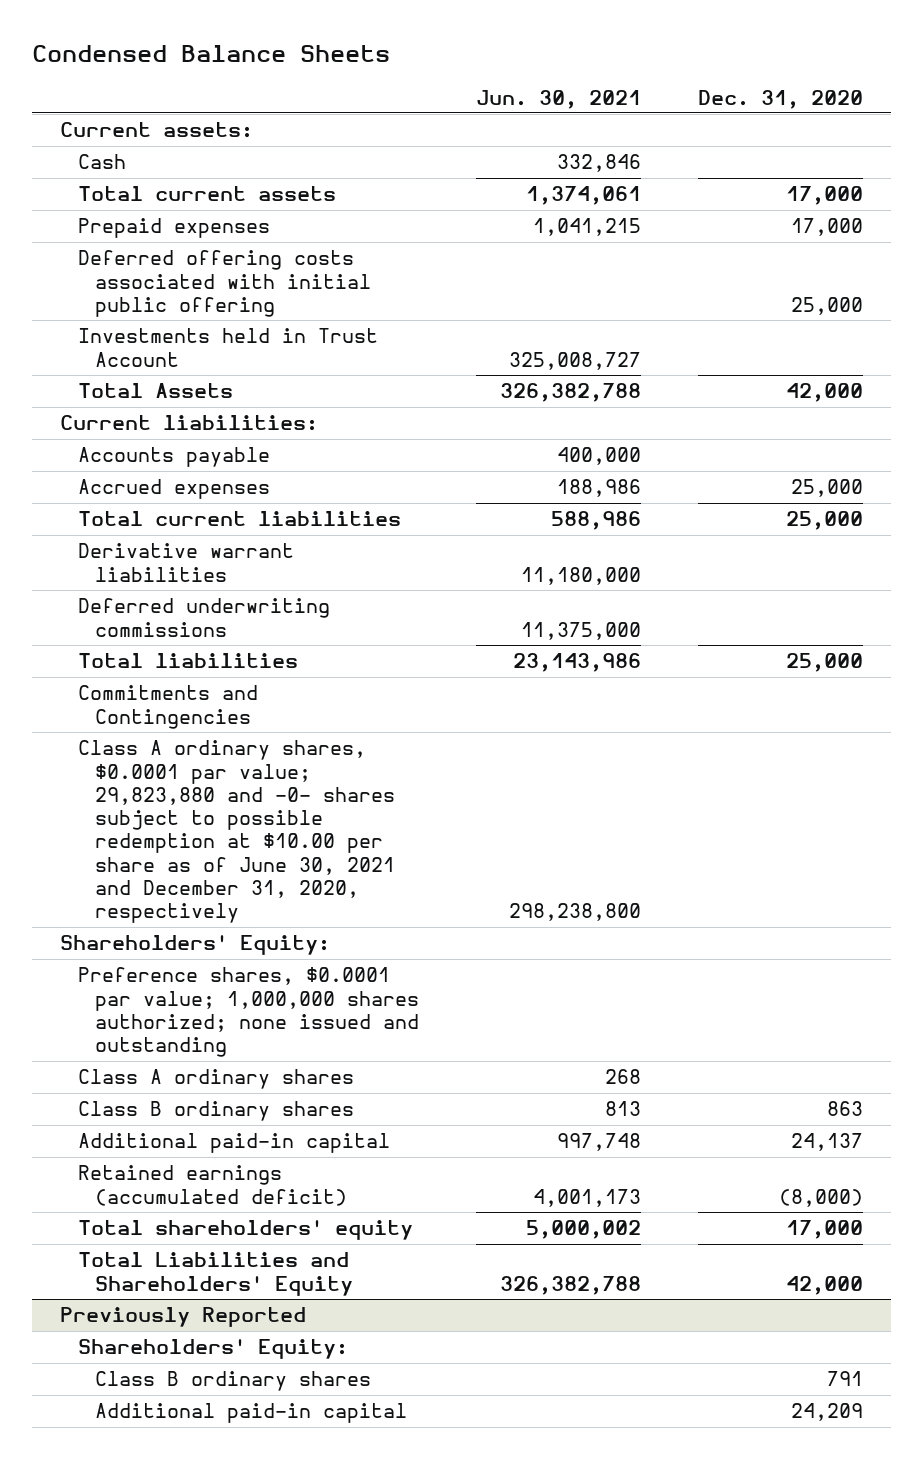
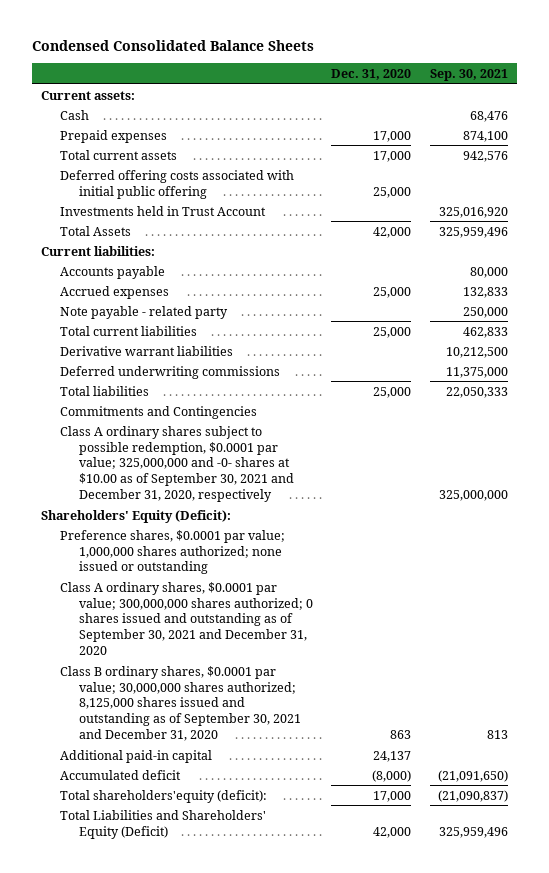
- Condensed Balance Sheets
+ Condensed Consolidated Balance Sheets
- | Jun. 30, 2021 | Dec. 31, 2020
+ | Dec. 31, 2020 | Sep. 30, 2021
moved down: Total current assets | 17,000 | 942,576
+ Note payable - related party | | 250,000
- Class A ordinary shares, $0.0001 par value; 29,823,880 and -0- shares subject to possible redemption at $10.00 per share as of June 30, 2021 and December 31, 2020, respectively | 298,238,800 |
- Shareholders' Equity:
- Preference shares, $0.0001 par value; 1,000,000 shares authorized; none issued and outstanding
- Class A ordinary shares | 268 |
- Class B ordinary shares | 813 | 863
+ Class A ordinary shares subject to possible redemption, $0.0001 par value; 325,000,000 and -0- shares at $10.00 as of September 30, 2021 and December 31, 2020, respectively | | 325,000,000
+ Shareholders' Equity (Deficit):
+ Preference shares, $0.0001 par value; 1,000,000 shares authorized; none issued or outstanding
+ Class A ordinary shares, $0.0001 par value; 300,000,000 shares authorized; 0 shares issued and outstanding as of September 30, 2021 and December 31, 2020
+ Class B ordinary shares, $0.0001 par value; 30,000,000 shares authorized; 8,125,000 shares issued and outstanding as of September 30, 2021 and December 31, 2020 | 863 | 813
- Retained earnings (accumulated deficit) | 4,001,173 | (8,000)
- Total shareholders' equity | 5,000,002 | 17,000
- Total Liabilities and Shareholders' Equity | 326,382,788 | 42,000
- Previously Reported
- Shareholders' Equity:
- Class B ordinary shares | | 791
- Additional paid-in capital | | 24,209
+ Accumulated deficit | (8,000) | (21,091,650)
+ Total shareholders'equity (deficit): | 17,000 | (21,090,837)
+ Total Liabilities and Shareholders' Equity (Deficit) | 42,000 | 325,959,496

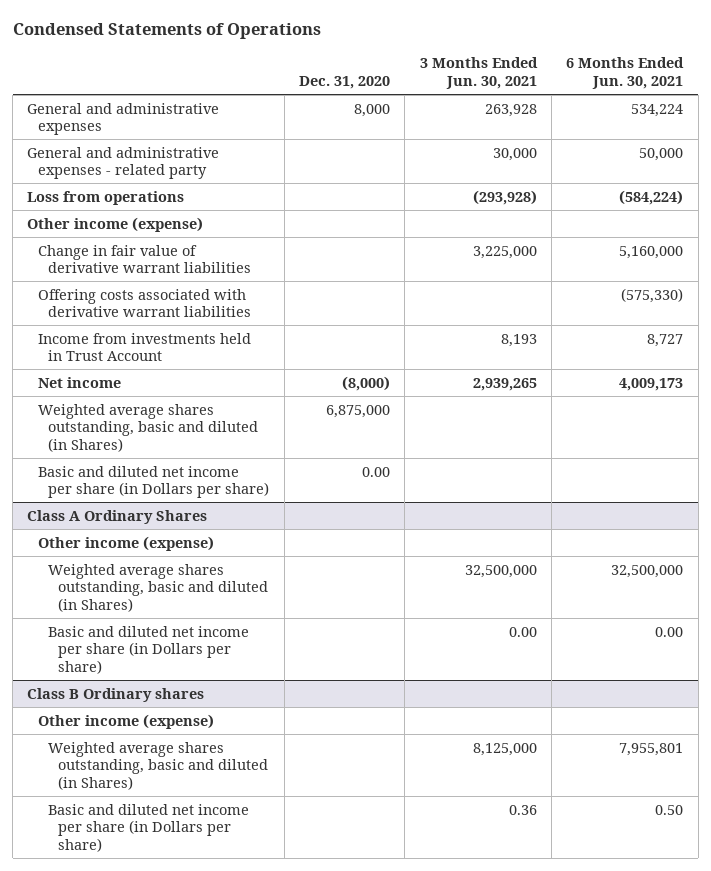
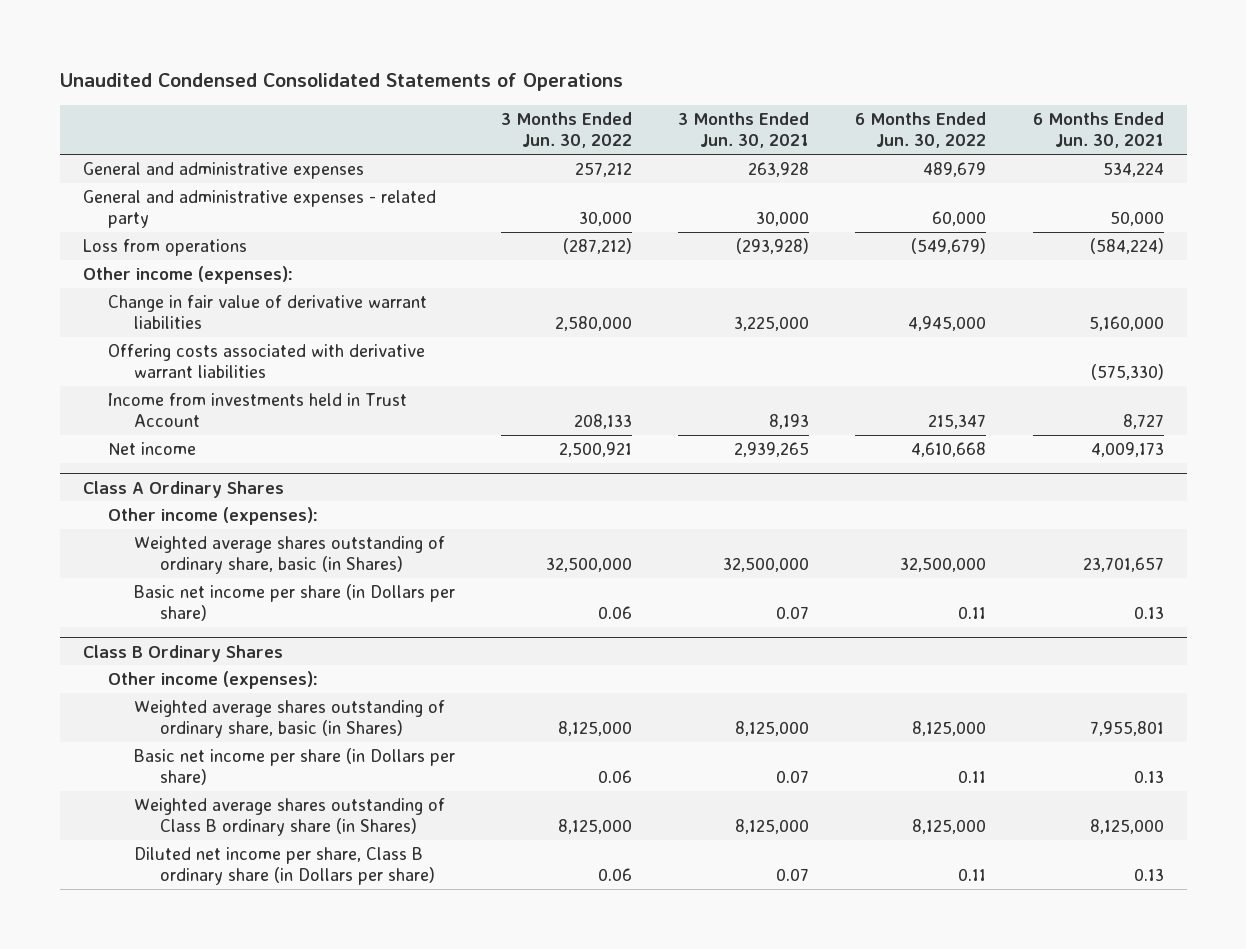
- Condensed Statements of Operations
+ Unaudited Condensed Consolidated Statements of Operations
- | Dec. 31, 2020 | 3 Months Ended Jun. 30, 2021 | 6 Months Ended Jun. 30, 2021
+ | 3 Months Ended Jun. 30, 2022 | 3 Months Ended Jun. 30, 2021 | 6 Months Ended Jun. 30, 2022 | 6 Months Ended Jun. 30, 2021
- Other income (expense)
+ Other income (expenses):
- Weighted average shares outstanding, basic and diluted (in Shares) | 6,875,000 | |
- Basic and diluted net income per share (in Dollars per share) | 0.00 | |
@ Class A Ordinary Shares
- Other income (expense)
- Weighted average shares outstanding, basic and diluted (in Shares) | | 32,500,000 | 32,500,000
- Basic and diluted net income per share (in Dollars per share) | | 0.00 | 0.00
- Class B Ordinary shares
- Other income (expense)
- Weighted average shares outstanding, basic and diluted (in Shares) | | 8,125,000 | 7,955,801
- Basic and diluted net income per share (in Dollars per share) | | 0.36 | 0.50
@ Class A Ordinary Shares
+ Other income (expenses):
+ Weighted average shares outstanding of ordinary share, basic (in Shares) | 32,500,000 | 32,500,000 | 32,500,000 | 23,701,657
+ Basic net income per share (in Dollars per share) | 0.06 | 0.07 | 0.11 | 0.13
+ Class B Ordinary Shares
+ Other income (expenses):
+ Weighted average shares outstanding of ordinary share, basic (in Shares) | 8,125,000 | 8,125,000 | 8,125,000 | 7,955,801
+ Basic net income per share (in Dollars per share) | 0.06 | 0.07 | 0.11 | 0.13
+ Weighted average shares outstanding of Class B ordinary share (in Shares) | 8,125,000 | 8,125,000 | 8,125,000 | 8,125,000
+ Diluted net income per share, Class B ordinary share (in Dollars per share) | 0.06 | 0.07 | 0.11 | 0.13

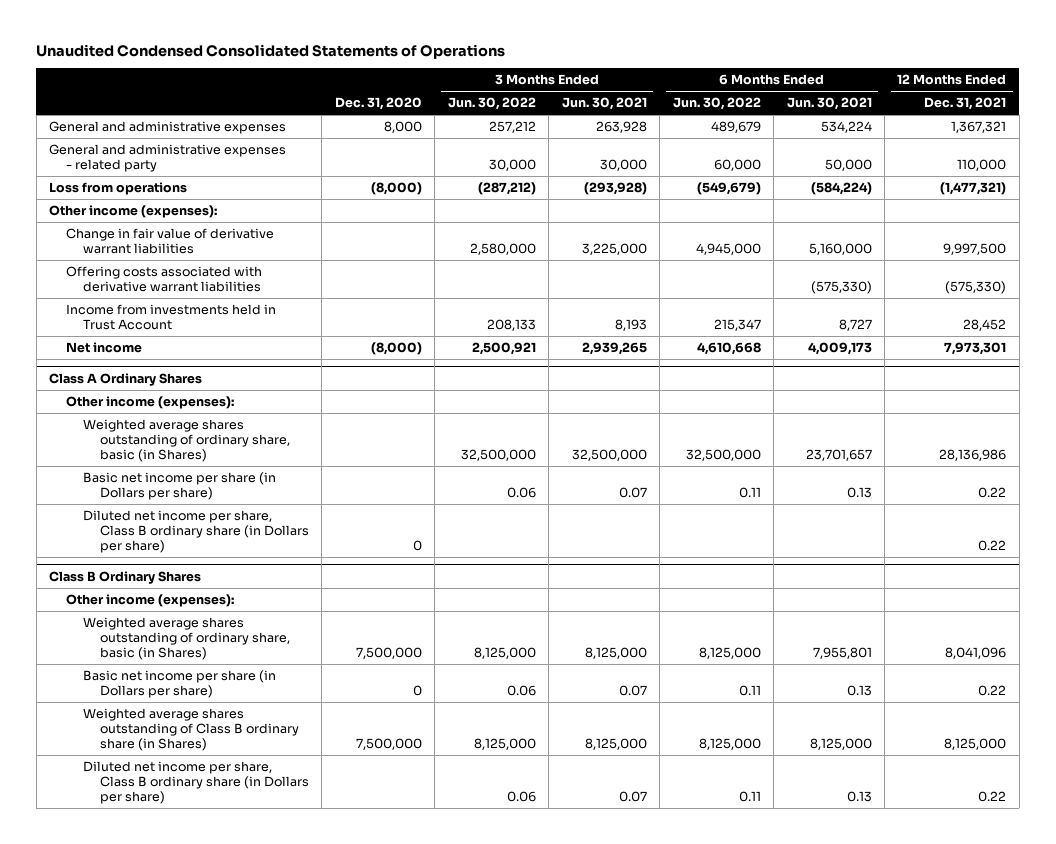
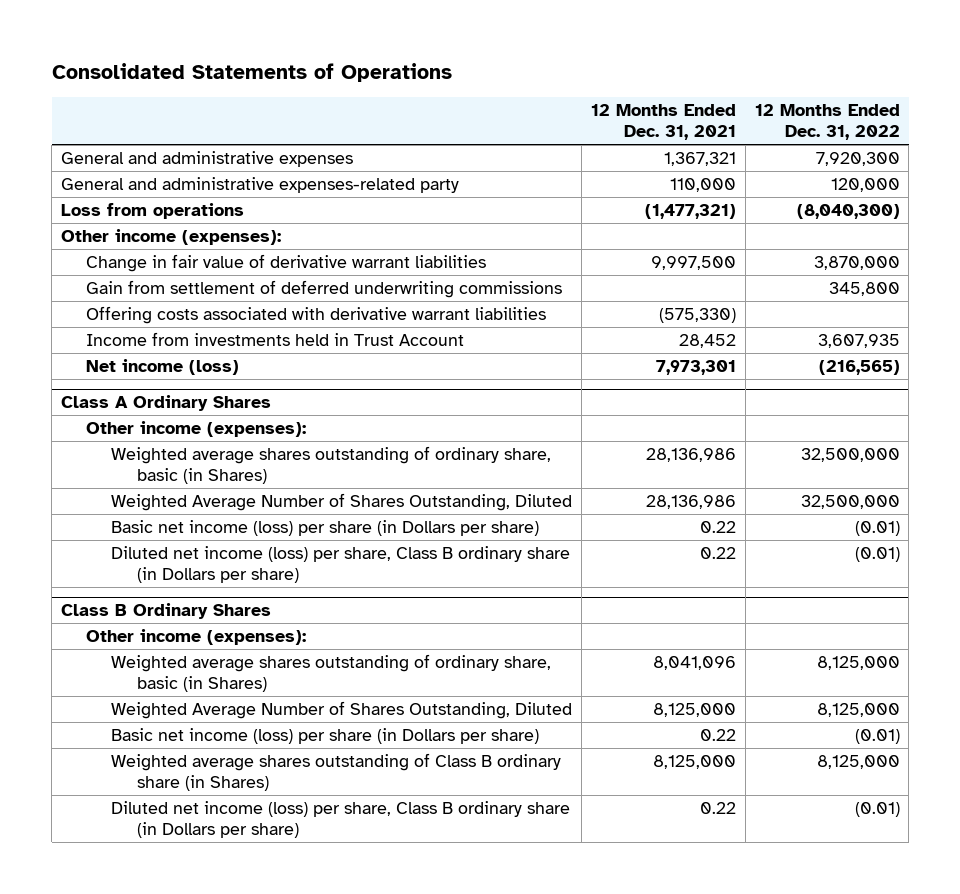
- Unaudited Condensed Consolidated Statements of Operations
+ Consolidated Statements of Operations
- | Dec. 31, 2020 | 3 Months Ended Jun. 30, 2022 | 3 Months Ended Jun. 30, 2021 | 6 Months Ended Jun. 30, 2022 | 6 Months Ended Jun. 30, 2021 | 12 Months Ended Dec. 31, 2021
+ | 12 Months Ended Dec. 31, 2021 | 12 Months Ended Dec. 31, 2022
- General and administrative expenses - related party | | 30,000 | 30,000 | 60,000 | 50,000 | 110,000
+ General and administrative expenses-related party | 110,000 | 120,000
+ Gain from settlement of deferred underwriting commissions | | 345,800
- Net income | (8,000) | 2,500,921 | 2,939,265 | 4,610,668 | 4,009,173 | 7,973,301
+ Net income (loss) | 7,973,301 | (216,565)
@ Class A Ordinary Shares
- Basic net income per share (in Dollars per share) | | 0.06 | 0.07 | 0.11 | 0.13 | 0.22
- Diluted net income per share, Class B ordinary share (in Dollars per share) | 0 | | | | | 0.22
+ Weighted Average Number of Shares Outstanding, Diluted | 28,136,986 | 32,500,000
+ Basic net income (loss) per share (in Dollars per share) | 0.22 | (0.01)
+ Diluted net income (loss) per share, Class B ordinary share (in Dollars per share) | 0.22 | (0.01)
@ Class B Ordinary Shares
- Basic net income per share (in Dollars per share) | 0 | 0.06 | 0.07 | 0.11 | 0.13 | 0.22
+ Weighted Average Number of Shares Outstanding, Diluted | 8,125,000 | 8,125,000
+ Basic net income (loss) per share (in Dollars per share) | 0.22 | (0.01)
- Diluted net income per share, Class B ordinary share (in Dollars per share) | | 0.06 | 0.07 | 0.11 | 0.13 | 0.22
+ Diluted net income (loss) per share, Class B ordinary share (in Dollars per share) | 0.22 | (0.01)

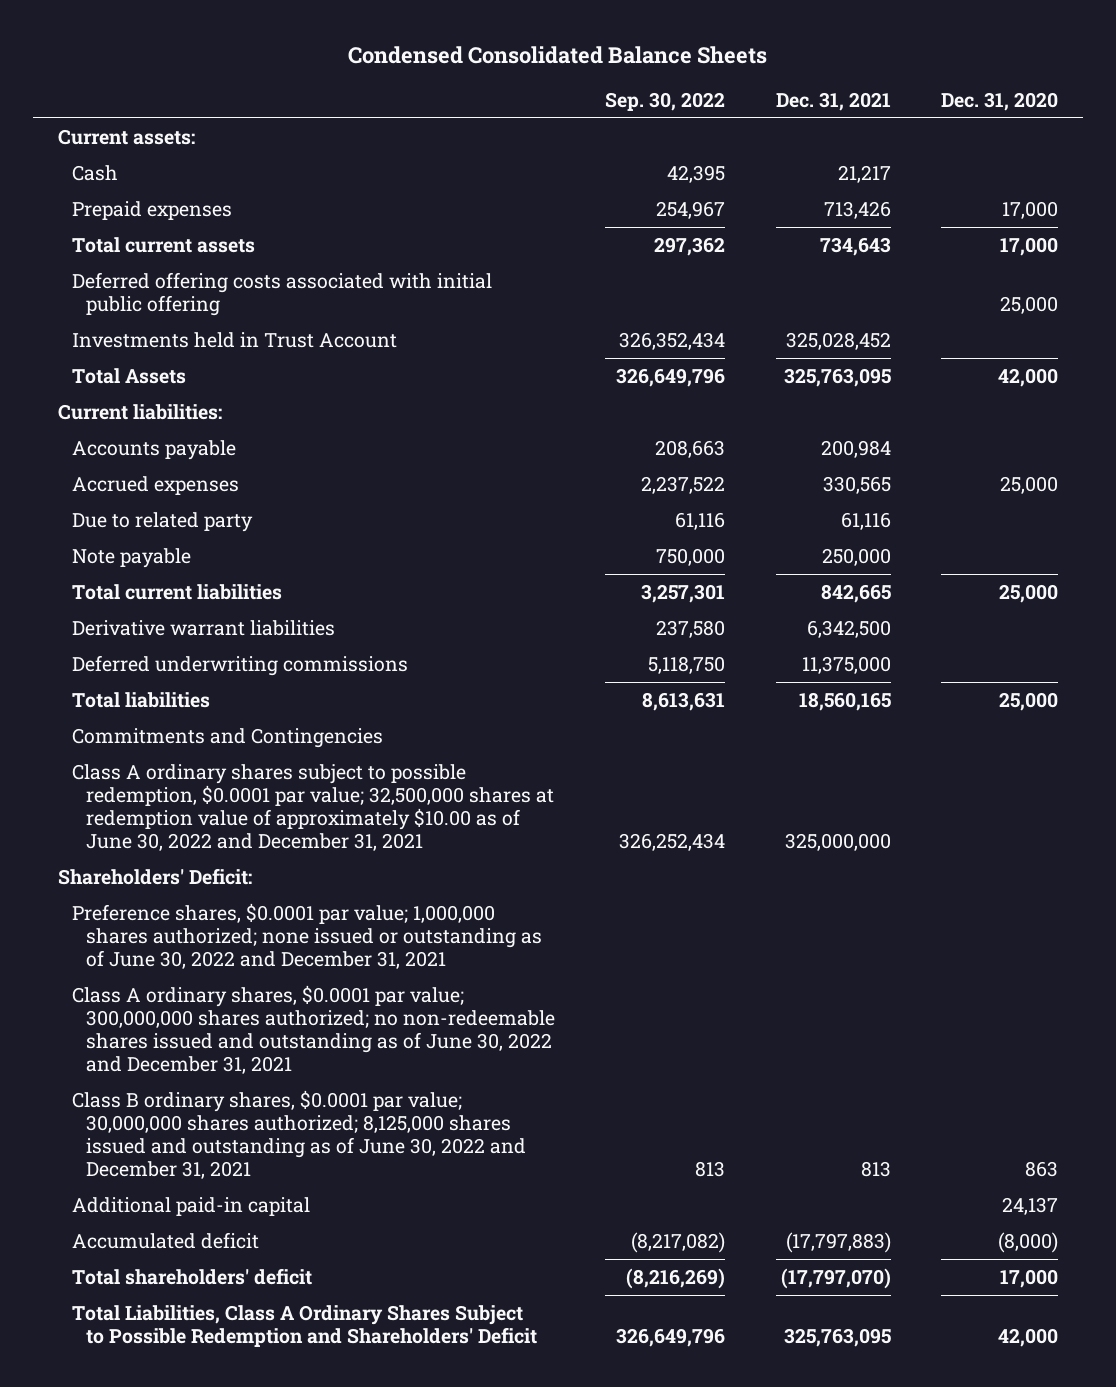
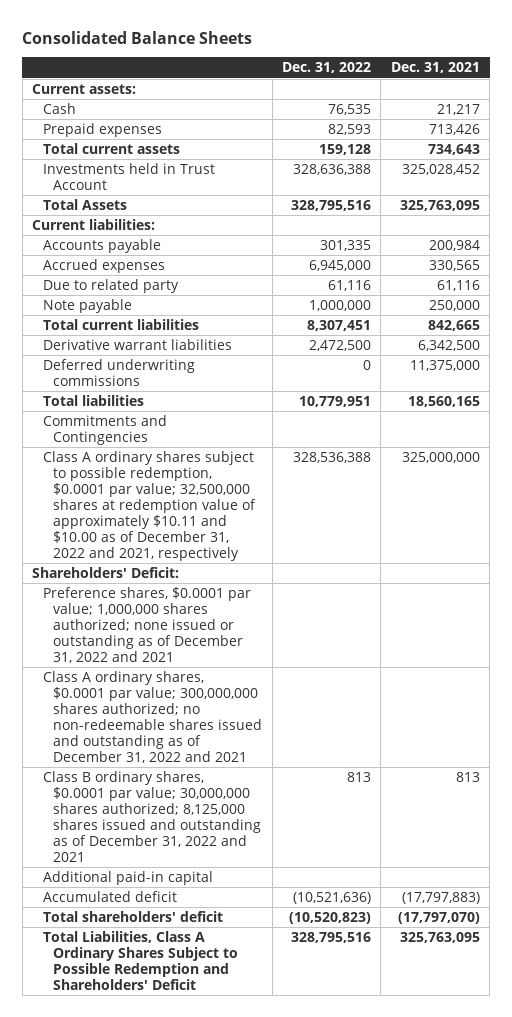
- Condensed Consolidated Balance Sheets
+ Consolidated Balance Sheets
- | Sep. 30, 2022 | Dec. 31, 2021 | Dec. 31, 2020
+ | Dec. 31, 2022 | Dec. 31, 2021
- Deferred offering costs associated with initial public offering | | | 25,000
- Class A ordinary shares subject to possible redemption, $0.0001 par value; 32,500,000 shares at redemption value of approximately $10.00 as of June 30, 2022 and December 31, 2021 | 326,252,434 | 325,000,000 |
+ Class A ordinary shares subject to possible redemption, $0.0001 par value; 32,500,000 shares at redemption value of approximately $10.11 and $10.00 as of December 31, 2022 and 2021, respectively | 328,536,388 | 325,000,000
- Preference shares, $0.0001 par value; 1,000,000 shares authorized; none issued or outstanding as of June 30, 2022 and December 31, 2021
- Class A ordinary shares, $0.0001 par value; 300,000,000 shares authorized; no non-redeemable shares issued and outstanding as of June 30, 2022 and December 31, 2021
- Class B ordinary shares, $0.0001 par value; 30,000,000 shares authorized; 8,125,000 shares issued and outstanding as of June 30, 2022 and December 31, 2021 | 813 | 813 | 863
+ Preference shares, $0.0001 par value; 1,000,000 shares authorized; none issued or outstanding as of December 31, 2022 and 2021
+ Class A ordinary shares, $0.0001 par value; 300,000,000 shares authorized; no non-redeemable shares issued and outstanding as of December 31, 2022 and 2021
+ Class B ordinary shares, $0.0001 par value; 30,000,000 shares authorized; 8,125,000 shares issued and outstanding as of December 31, 2022 and 2021 | 813 | 813

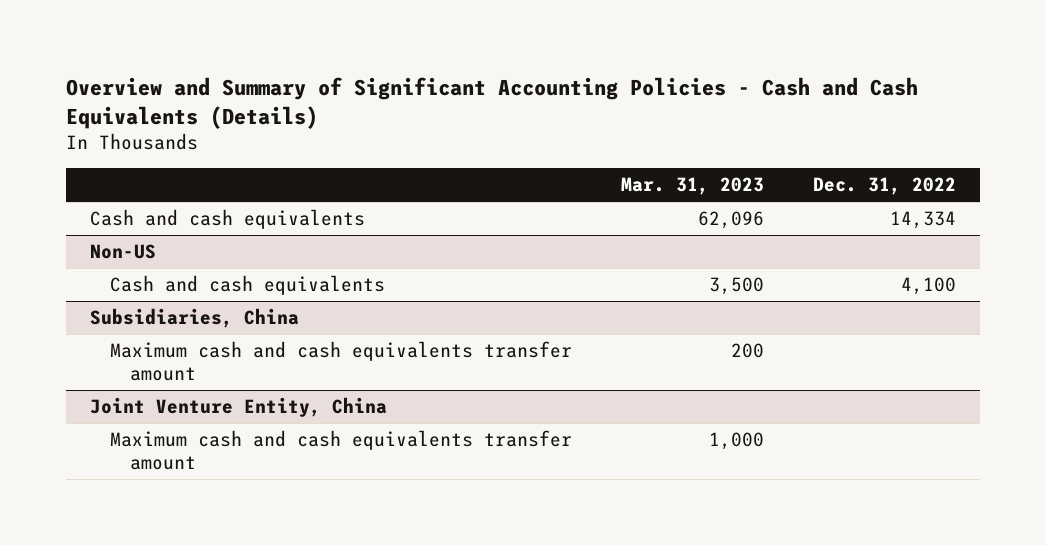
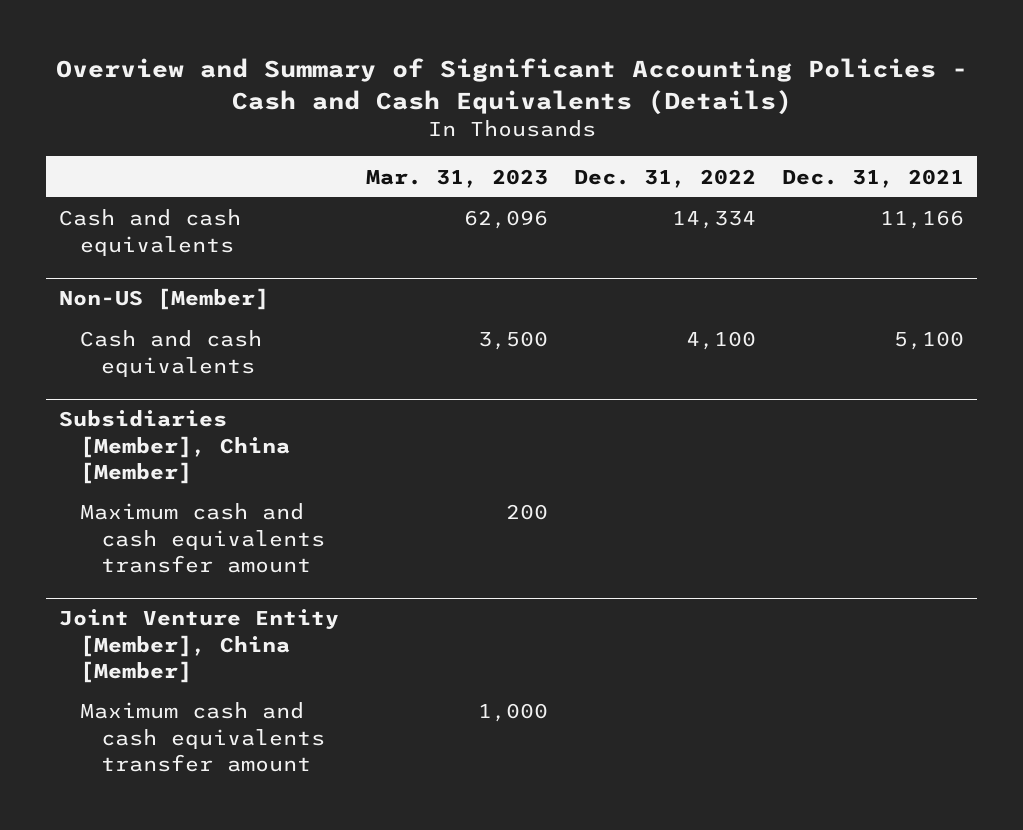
- | Mar. 31, 2023 | Dec. 31, 2022
+ | Mar. 31, 2023 | Dec. 31, 2022 | Dec. 31, 2021
- Non-US
+ Non-US [Member]
- Subsidiaries, China
+ Subsidiaries [Member], China [Member]
- Joint Venture Entity, China
+ Joint Venture Entity [Member], China [Member]

